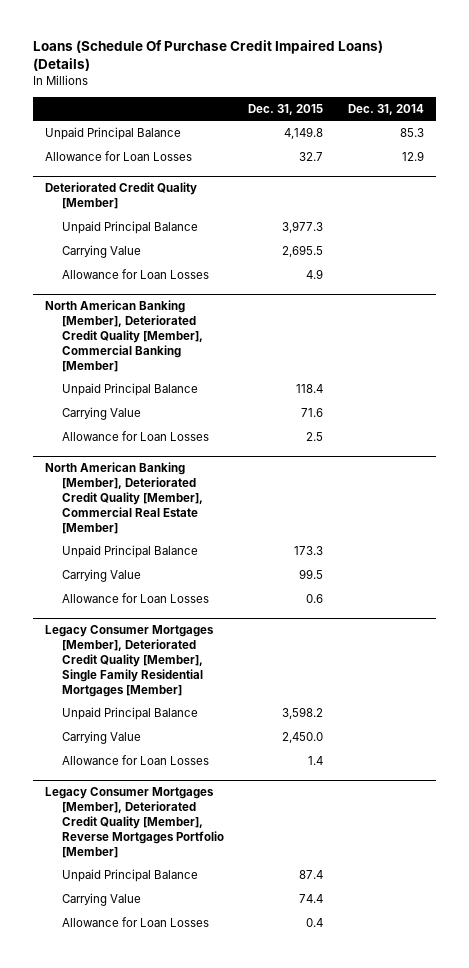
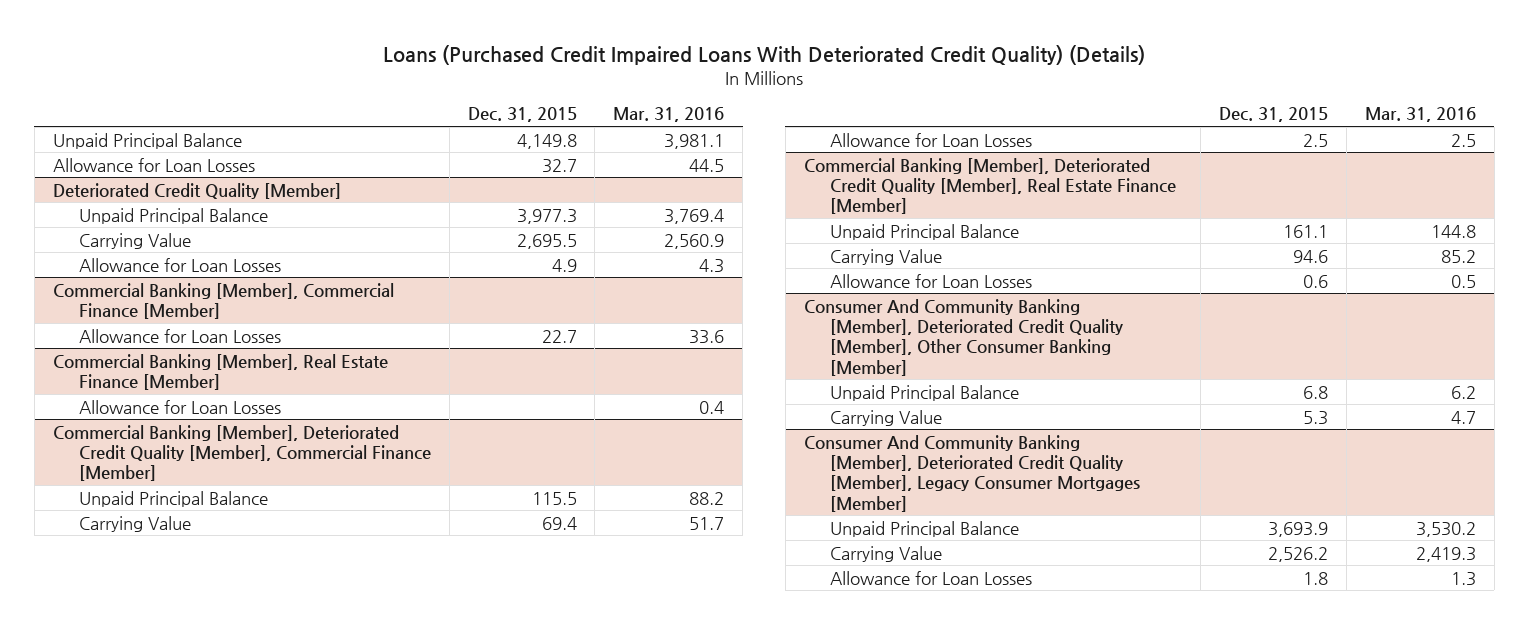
- Loans (Schedule Of Purchase Credit Impaired Loans) (Details)
+ Loans (Purchased Credit Impaired Loans With Deteriorated Credit Quality) (Details)
- | Dec. 31, 2015 | Dec. 31, 2014
+ | Dec. 31, 2015 | Mar. 31, 2016
- North American Banking [Member], Deteriorated Credit Quality [Member], Commercial Banking [Member]
- Unpaid Principal Balance | 118.4 |
- Carrying Value | 71.6 |
+ Commercial Banking [Member], Commercial Finance [Member]
+ Allowance for Loan Losses | 22.7 | 33.6
+ Commercial Banking [Member], Real Estate Finance [Member]
+ Allowance for Loan Losses | | 0.4
+ Commercial Banking [Member], Deteriorated Credit Quality [Member], Commercial Finance [Member]
+ Unpaid Principal Balance | 115.5 | 88.2
+ Carrying Value | 69.4 | 51.7
- North American Banking [Member], Deteriorated Credit Quality [Member], Commercial Real Estate [Member]
- Unpaid Principal Balance | 173.3 |
- Carrying Value | 99.5 |
+ Commercial Banking [Member], Deteriorated Credit Quality [Member], Real Estate Finance [Member]
+ Unpaid Principal Balance | 161.1 | 144.8
+ Carrying Value | 94.6 | 85.2
- Legacy Consumer Mortgages [Member], Deteriorated Credit Quality [Member], Single Family Residential Mortgages [Member]
- Unpaid Principal Balance | 3,598.2 |
- Carrying Value | 2,450.0 |
- Allowance for Loan Losses | 1.4 |
- Legacy Consumer Mortgages [Member], Deteriorated Credit Quality [Member], Reverse Mortgages Portfolio [Member]
- Unpaid Principal Balance | 87.4 |
- Carrying Value | 74.4 |
- Allowance for Loan Losses | 0.4 |
+ Consumer And Community Banking [Member], Deteriorated Credit Quality [Member], Other Consumer Banking [Member]
+ Unpaid Principal Balance | 6.8 | 6.2
+ Carrying Value | 5.3 | 4.7
+ Consumer And Community Banking [Member], Deteriorated Credit Quality [Member], Legacy Consumer Mortgages [Member]
+ Unpaid Principal Balance | 3,693.9 | 3,530.2
+ Carrying Value | 2,526.2 | 2,419.3
+ Allowance for Loan Losses | 1.8 | 1.3

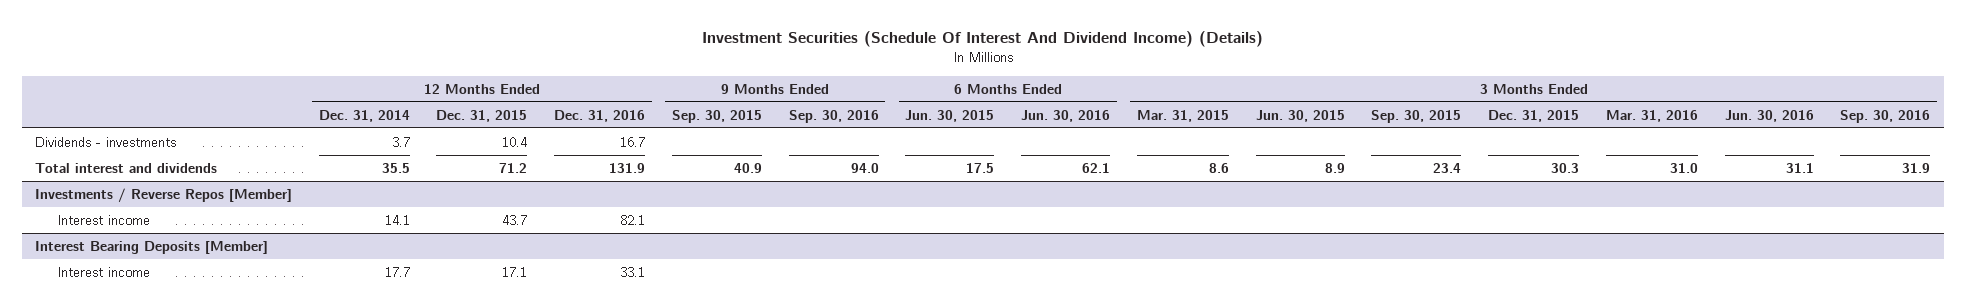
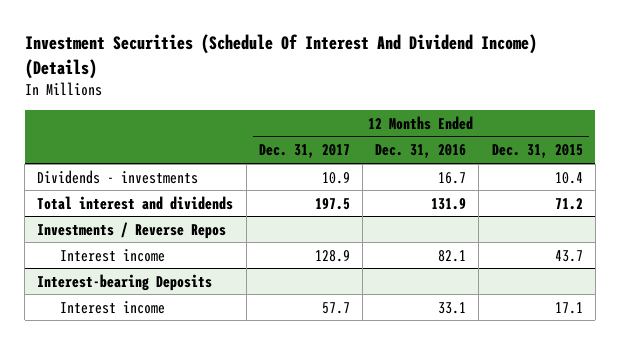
- | 12 Months Ended Dec. 31, 2014 | 12 Months Ended Dec. 31, 2015 | 12 Months Ended Dec. 31, 2016 | 9 Months Ended Sep. 30, 2015 | 9 Months Ended Sep. 30, 2016 | 6 Months Ended Jun. 30, 2015 | 6 Months Ended Jun. 30, 2016 | 3 Months Ended Mar. 31, 2015 | 3 Months Ended Jun. 30, 2015 | 3 Months Ended Sep. 30, 2015 | 3 Months Ended Dec. 31, 2015 | 3 Months Ended Mar. 31, 2016 | 3 Months Ended Jun. 30, 2016 | 3 Months Ended Sep. 30, 2016
+ | 12 Months Ended Dec. 31, 2017 | 12 Months Ended Dec. 31, 2016 | 12 Months Ended Dec. 31, 2015
- Investments / Reverse Repos [Member]
+ Investments / Reverse Repos
- Interest Bearing Deposits [Member]
+ Interest-bearing Deposits

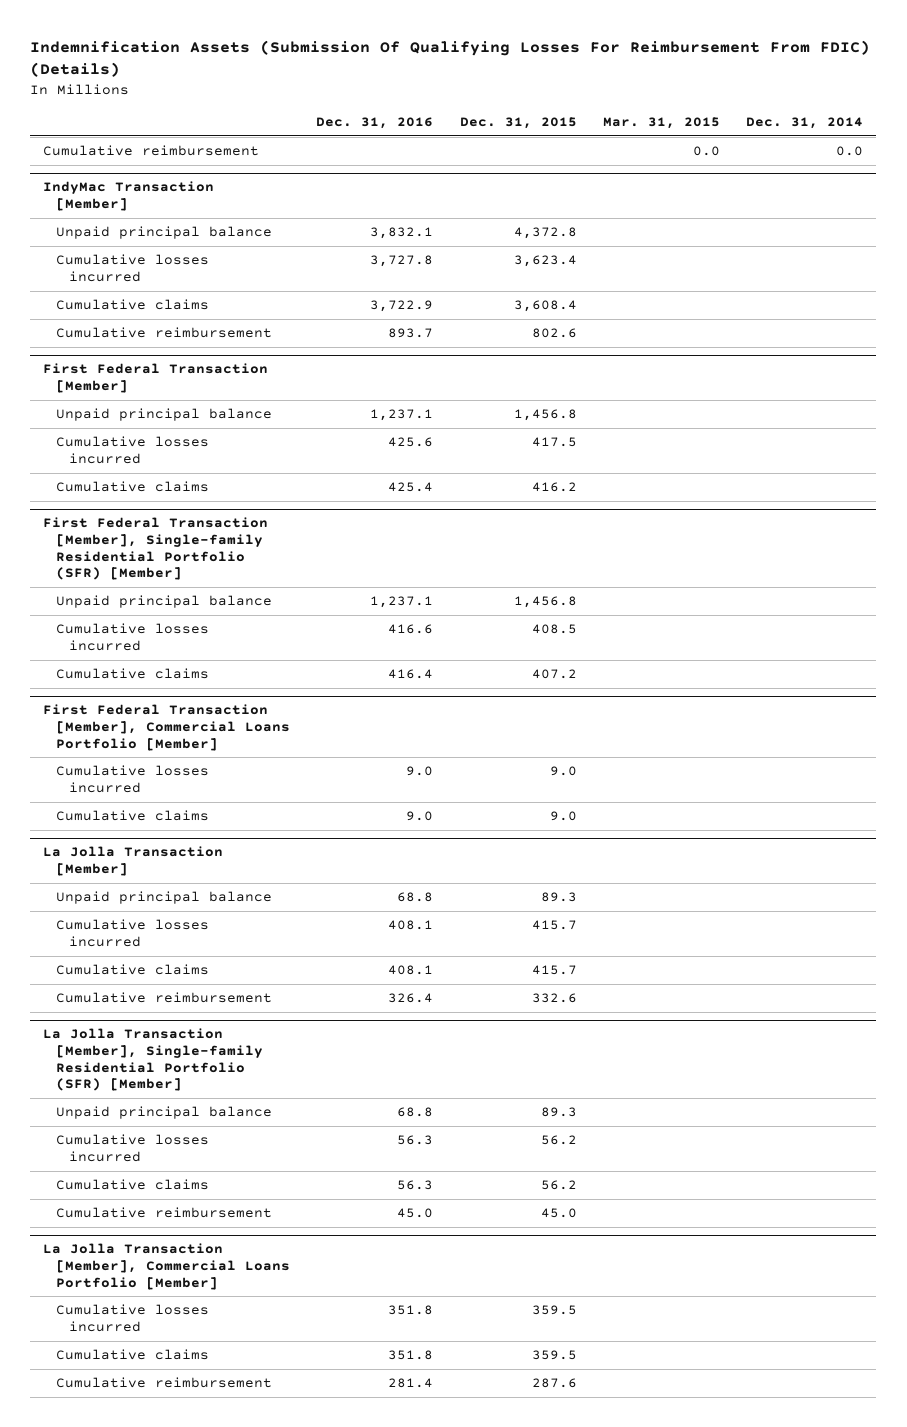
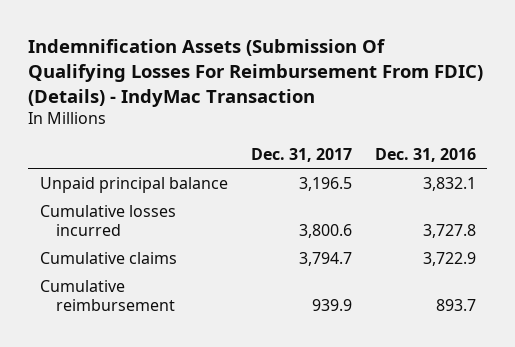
- Indemnification Assets (Submission Of Qualifying Losses For Reimbursement From FDIC) (Details)
+ Indemnification Assets (Submission Of Qualifying Losses For Reimbursement From FDIC) (Details) - IndyMac Transaction
- | Dec. 31, 2016 | Dec. 31, 2015 | Mar. 31, 2015 | Dec. 31, 2014
+ | Dec. 31, 2017 | Dec. 31, 2016
- Cumulative reimbursement | | | 0.0 | 0.0
- IndyMac Transaction [Member]
- First Federal Transaction [Member]
- Unpaid principal balance | 1,237.1 | 1,456.8 | |
- Cumulative losses incurred | 425.6 | 417.5 | |
- Cumulative claims | 425.4 | 416.2 | |
- First Federal Transaction [Member], Single-family Residential Portfolio (SFR) [Member]
- Unpaid principal balance | 1,237.1 | 1,456.8 | |
- Cumulative losses incurred | 416.6 | 408.5 | |
- Cumulative claims | 416.4 | 407.2 | |
- First Federal Transaction [Member], Commercial Loans Portfolio [Member]
- Cumulative losses incurred | 9.0 | 9.0 | |
- Cumulative claims | 9.0 | 9.0 | |
- La Jolla Transaction [Member]
- Unpaid principal balance | 68.8 | 89.3 | |
- Cumulative losses incurred | 408.1 | 415.7 | |
- Cumulative claims | 408.1 | 415.7 | |
- Cumulative reimbursement | 326.4 | 332.6 | |
- La Jolla Transaction [Member], Single-family Residential Portfolio (SFR) [Member]
- Unpaid principal balance | 68.8 | 89.3 | |
- Cumulative losses incurred | 56.3 | 56.2 | |
- Cumulative claims | 56.3 | 56.2 | |
- Cumulative reimbursement | 45.0 | 45.0 | |
- La Jolla Transaction [Member], Commercial Loans Portfolio [Member]
- Cumulative losses incurred | 351.8 | 359.5 | |
- Cumulative claims | 351.8 | 359.5 | |
- Cumulative reimbursement | 281.4 | 287.6 | |

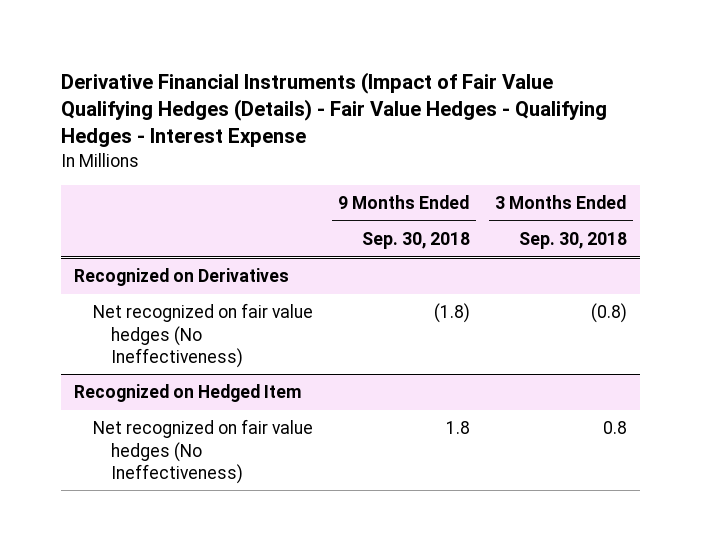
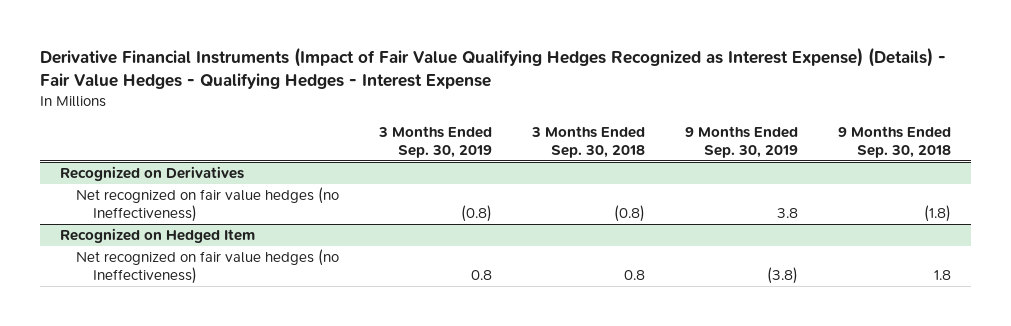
- Derivative Financial Instruments (Impact of Fair Value Qualifying Hedges (Details) - Fair Value Hedges - Qualifying Hedges - Interest Expense
+ Derivative Financial Instruments (Impact of Fair Value Qualifying Hedges Recognized as Interest Expense) (Details) - Fair Value Hedges - Qualifying Hedges - Interest Expense
- | 9 Months Ended Sep. 30, 2018 | 3 Months Ended Sep. 30, 2018
+ | 3 Months Ended Sep. 30, 2019 | 3 Months Ended Sep. 30, 2018 | 9 Months Ended Sep. 30, 2019 | 9 Months Ended Sep. 30, 2018
@ Recognized on Derivatives
- Net recognized on fair value hedges (No Ineffectiveness) | (1.8) | (0.8)
+ Net recognized on fair value hedges (no Ineffectiveness) | (0.8) | (0.8) | 3.8 | (1.8)
@ Recognized on Hedged Item
- Net recognized on fair value hedges (No Ineffectiveness) | 1.8 | 0.8
+ Net recognized on fair value hedges (no Ineffectiveness) | 0.8 | 0.8 | (3.8) | 1.8

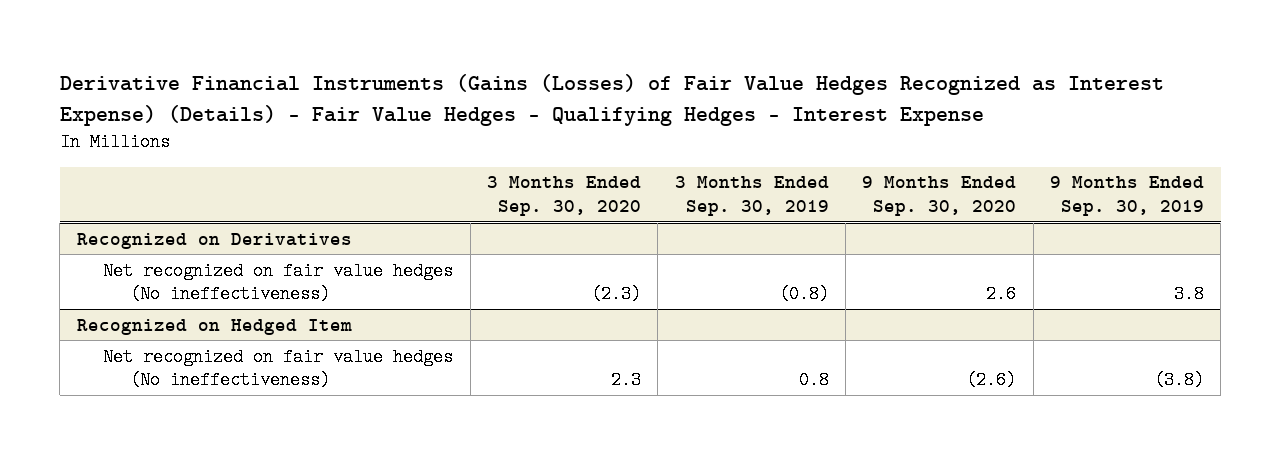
- Derivative Financial Instruments (Impact of Fair Value Qualifying Hedges Recognized as Interest Expense) (Details) - Fair Value Hedges - Qualifying Hedges - Interest Expense
+ Derivative Financial Instruments (Gains (Losses) of Fair Value Hedges Recognized as Interest Expense) (Details) - Fair Value Hedges - Qualifying Hedges - Interest Expense
- | 3 Months Ended Sep. 30, 2019 | 3 Months Ended Sep. 30, 2018 | 9 Months Ended Sep. 30, 2019 | 9 Months Ended Sep. 30, 2018
+ | 3 Months Ended Sep. 30, 2020 | 3 Months Ended Sep. 30, 2019 | 9 Months Ended Sep. 30, 2020 | 9 Months Ended Sep. 30, 2019
@ Recognized on Derivatives
- Net recognized on fair value hedges (no Ineffectiveness) | (0.8) | (0.8) | 3.8 | (1.8)
+ Net recognized on fair value hedges (No ineffectiveness) | (2.3) | (0.8) | 2.6 | 3.8
@ Recognized on Hedged Item
- Net recognized on fair value hedges (no Ineffectiveness) | 0.8 | 0.8 | (3.8) | 1.8
+ Net recognized on fair value hedges (No ineffectiveness) | 2.3 | 0.8 | (2.6) | (3.8)

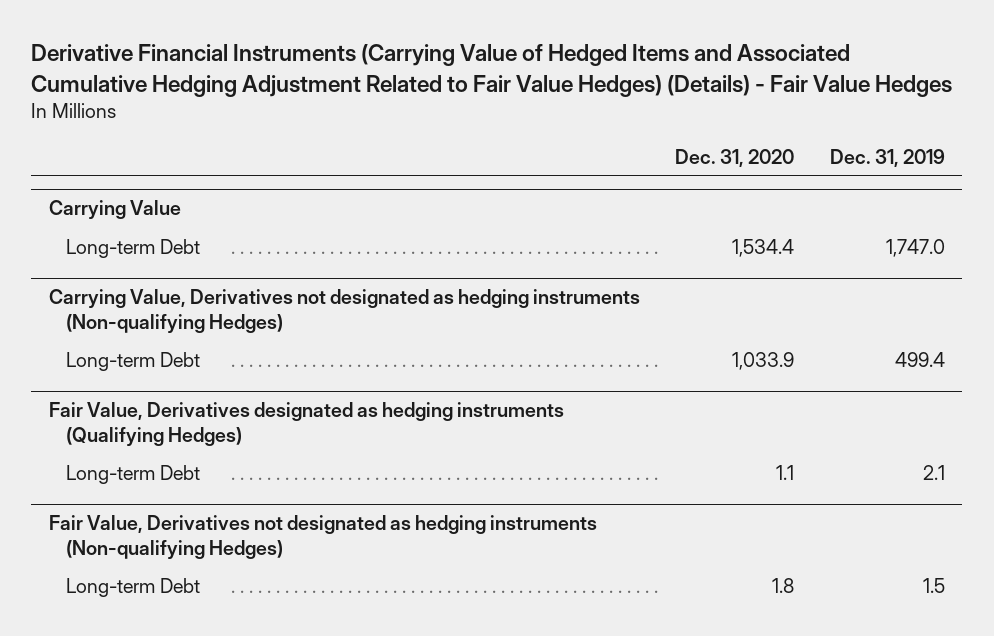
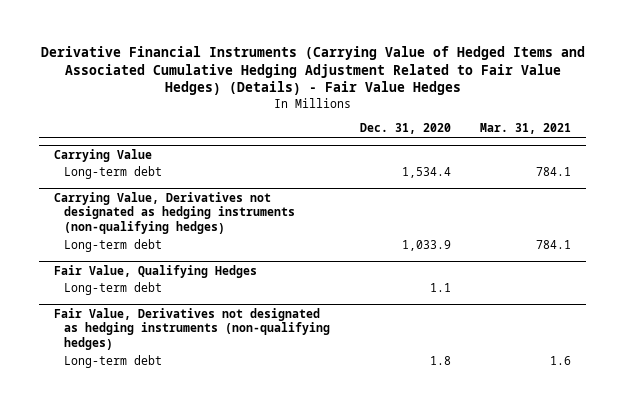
- | Dec. 31, 2020 | Dec. 31, 2019
+ | Dec. 31, 2020 | Mar. 31, 2021
@ Carrying Value
- Long-term Debt | 1,534.4 | 1,747.0
- Carrying Value, Derivatives not designated as hedging instruments (Non-qualifying Hedges)
- Long-term Debt | 1,033.9 | 499.4
- Fair Value, Derivatives designated as hedging instruments (Qualifying Hedges)
- Long-term Debt | 1.1 | 2.1
- Fair Value, Derivatives not designated as hedging instruments (Non-qualifying Hedges)
- Long-term Debt | 1.8 | 1.5
@ Carrying Value
+ Long-term debt | 1,534.4 | 784.1
+ Carrying Value, Derivatives not designated as hedging instruments (non-qualifying hedges)
+ Long-term debt | 1,033.9 | 784.1
+ Fair Value, Qualifying Hedges
+ Long-term debt | 1.1 |
+ Fair Value, Derivatives not designated as hedging instruments (non-qualifying hedges)
+ Long-term debt | 1.8 | 1.6

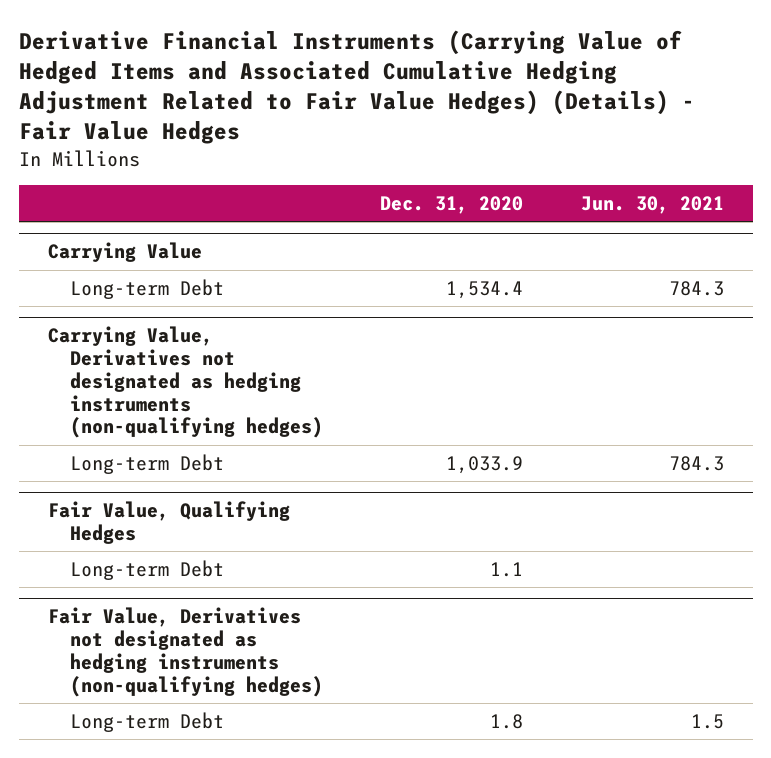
- | Dec. 31, 2020 | Mar. 31, 2021
+ | Dec. 31, 2020 | Jun. 30, 2021
@ Carrying Value
- Long-term debt | 1,534.4 | 784.1
+ Long-term Debt | 1,534.4 | 784.3
@ Carrying Value, Derivatives not designated as hedging instruments (non-qualifying hedges)
- Long-term debt | 1,033.9 | 784.1
+ Long-term Debt | 1,033.9 | 784.3
@ Fair Value, Qualifying Hedges
- Long-term debt | 1.1 |
+ Long-term Debt | 1.1 |
@ Fair Value, Derivatives not designated as hedging instruments (non-qualifying hedges)
- Long-term debt | 1.8 | 1.6
+ Long-term Debt | 1.8 | 1.5

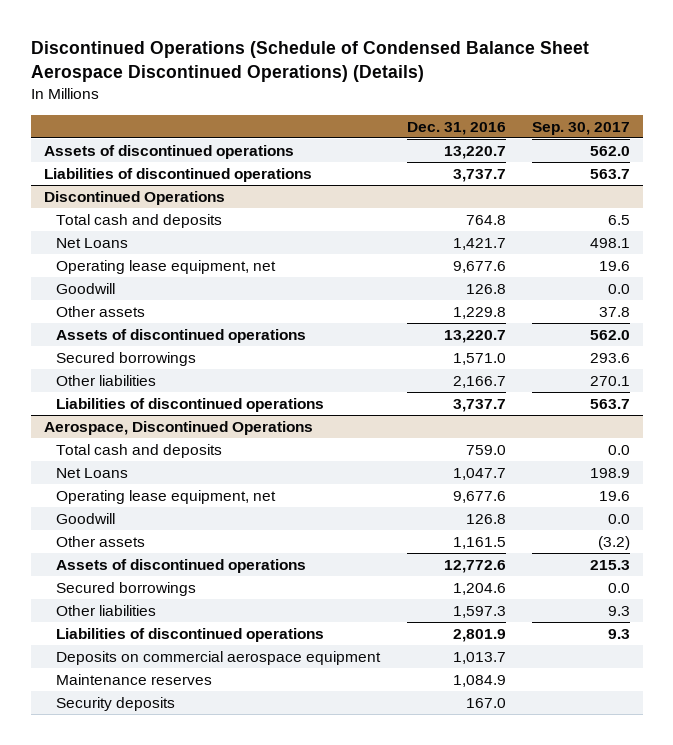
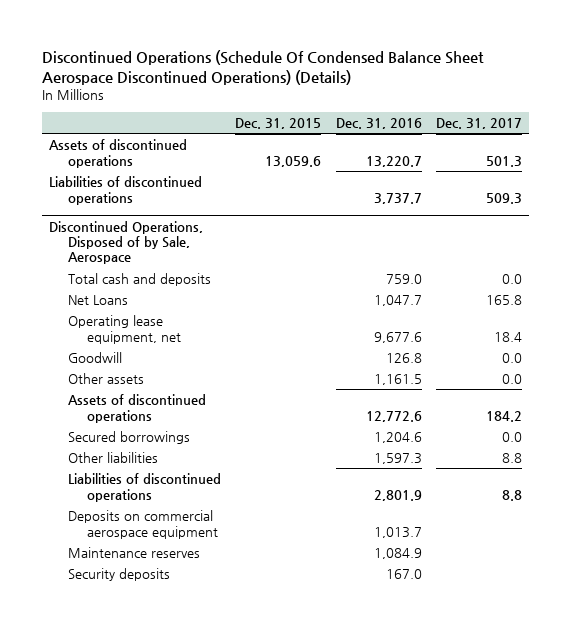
- Discontinued Operations (Schedule of Condensed Balance Sheet Aerospace Discontinued Operations) (Details)
+ Discontinued Operations (Schedule Of Condensed Balance Sheet Aerospace Discontinued Operations) (Details)
- | Dec. 31, 2016 | Sep. 30, 2017
+ | Dec. 31, 2015 | Dec. 31, 2016 | Dec. 31, 2017
- Discontinued Operations
- Total cash and deposits | 764.8 | 6.5
- Net Loans | 1,421.7 | 498.1
- Operating lease equipment, net | 9,677.6 | 19.6
- Goodwill | 126.8 | 0.0
- Other assets | 1,229.8 | 37.8
- Assets of discontinued operations | 13,220.7 | 562.0
- Secured borrowings | 1,571.0 | 293.6
- Other liabilities | 2,166.7 | 270.1
- Liabilities of discontinued operations | 3,737.7 | 563.7
- Aerospace, Discontinued Operations
+ Discontinued Operations, Disposed of by Sale, Aerospace

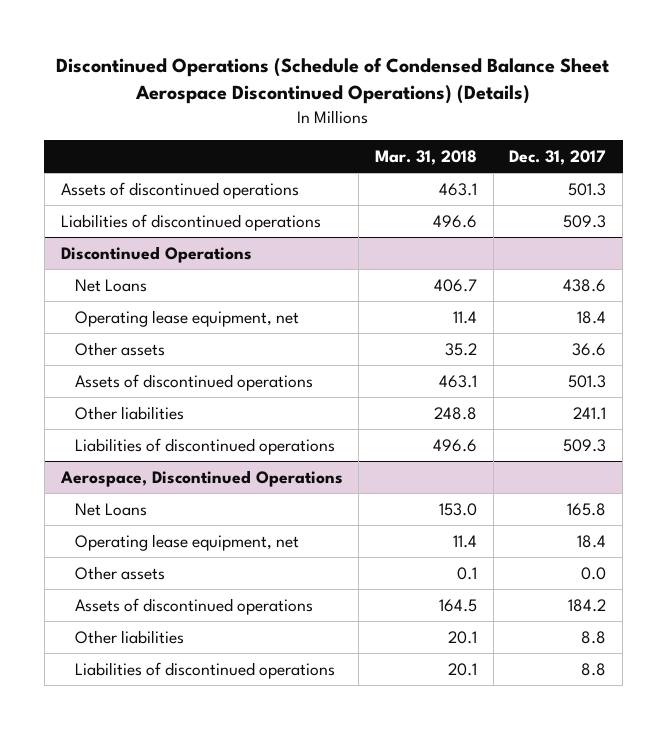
- Discontinued Operations (Schedule Of Condensed Balance Sheet Aerospace Discontinued Operations) (Details)
+ Discontinued Operations (Schedule of Condensed Balance Sheet Aerospace Discontinued Operations) (Details)
- | Dec. 31, 2015 | Dec. 31, 2016 | Dec. 31, 2017
+ | Mar. 31, 2018 | Dec. 31, 2017
- Discontinued Operations, Disposed of by Sale, Aerospace
- Total cash and deposits | | 759.0 | 0.0
+ Discontinued Operations
+ Net Loans | 406.7 | 438.6
+ Operating lease equipment, net | 11.4 | 18.4
+ Other assets | 35.2 | 36.6
+ Assets of discontinued operations | 463.1 | 501.3
+ Other liabilities | 248.8 | 241.1
+ Liabilities of discontinued operations | 496.6 | 509.3
+ Aerospace, Discontinued Operations
- Goodwill | | 126.8 | 0.0
- Secured borrowings | | 1,204.6 | 0.0
- Deposits on commercial aerospace equipment | | 1,013.7 |
- Maintenance reserves | | 1,084.9 |
- Security deposits | | 167.0 |

